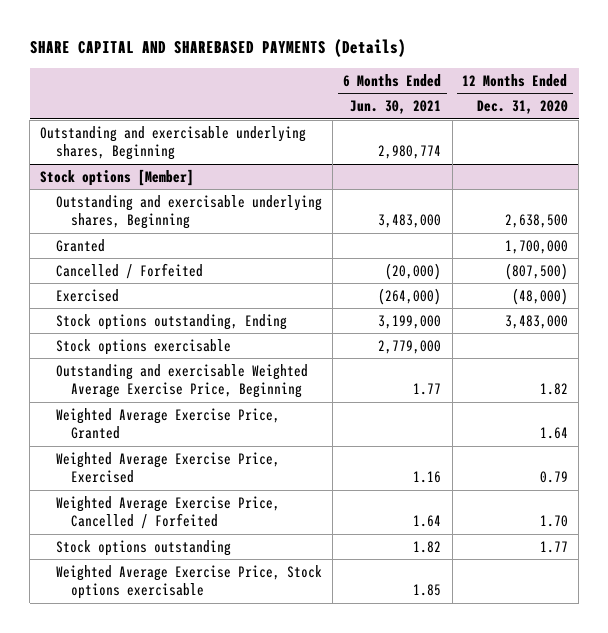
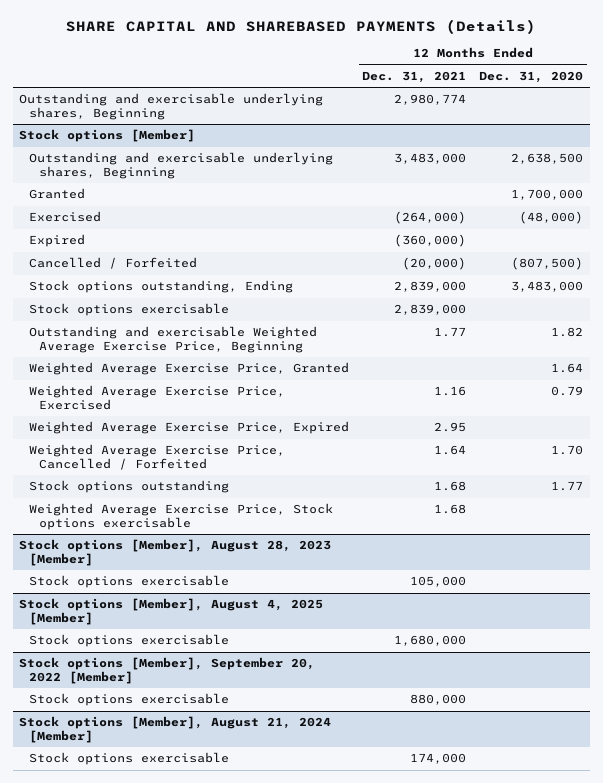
- | 6 Months Ended Jun. 30, 2021 | 12 Months Ended Dec. 31, 2020
+ | 12 Months Ended Dec. 31, 2021 | 12 Months Ended Dec. 31, 2020
@ Stock options [Member]
+ Expired | (360,000) |
moved down: Cancelled / Forfeited | (20,000) | (807,500)
+ Weighted Average Exercise Price, Expired | 2.95 |
+ Stock options [Member], August 28, 2023 [Member]
+ Stock options exercisable | 105,000 |
+ Stock options [Member], August 4, 2025 [Member]
+ Stock options exercisable | 1,680,000 |
+ Stock options [Member], September 20, 2022 [Member]
+ Stock options exercisable | 880,000 |
+ Stock options [Member], August 21, 2024 [Member]
+ Stock options exercisable | 174,000 |

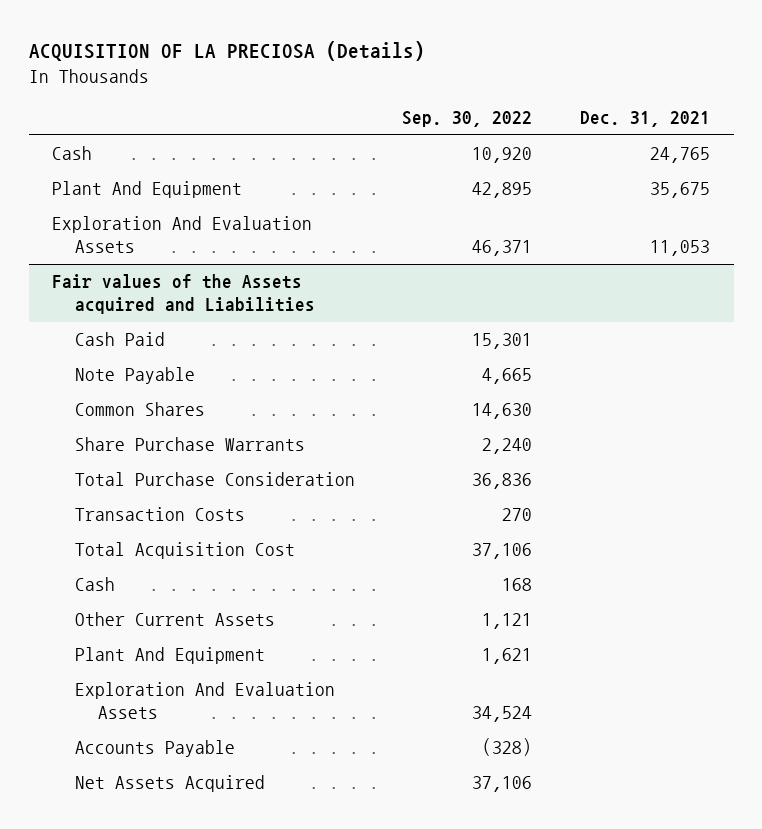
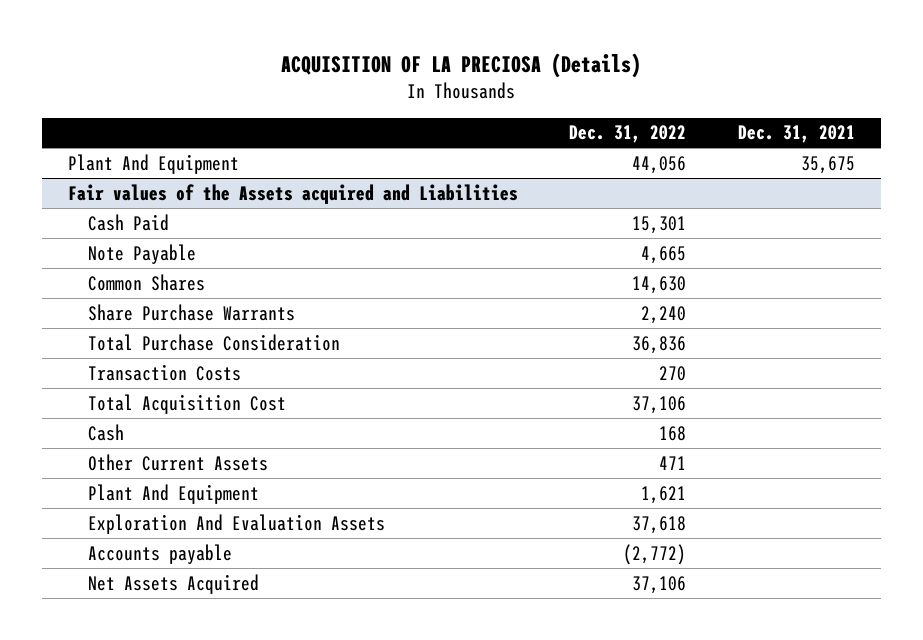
- | Sep. 30, 2022 | Dec. 31, 2021
+ | Dec. 31, 2022 | Dec. 31, 2021
- Cash | 10,920 | 24,765
- Exploration And Evaluation Assets | 46,371 | 11,053
@ Fair values of the Assets acquired and Liabilities
- Accounts Payable | (328) |
+ Accounts payable | (2,772) |

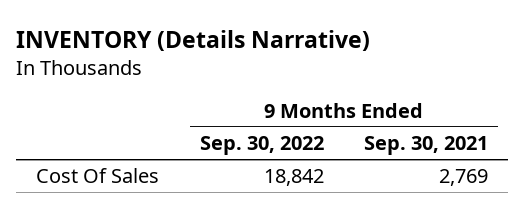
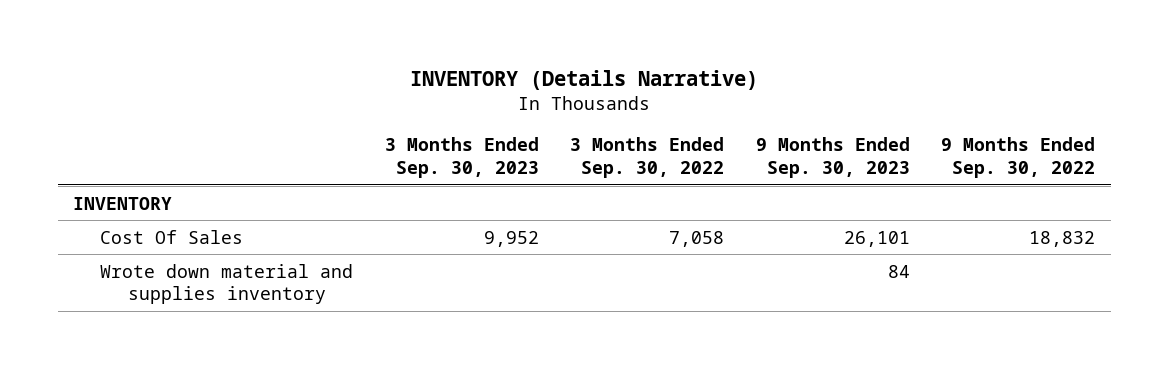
- | 9 Months Ended Sep. 30, 2022 | 9 Months Ended Sep. 30, 2021
+ | 3 Months Ended Sep. 30, 2023 | 3 Months Ended Sep. 30, 2022 | 9 Months Ended Sep. 30, 2023 | 9 Months Ended Sep. 30, 2022
- Cost Of Sales | 18,842 | 2,769
+ INVENTORY
+ Cost Of Sales | 9,952 | 7,058 | 26,101 | 18,832
+ Wrote down material and supplies inventory | | | 84 |

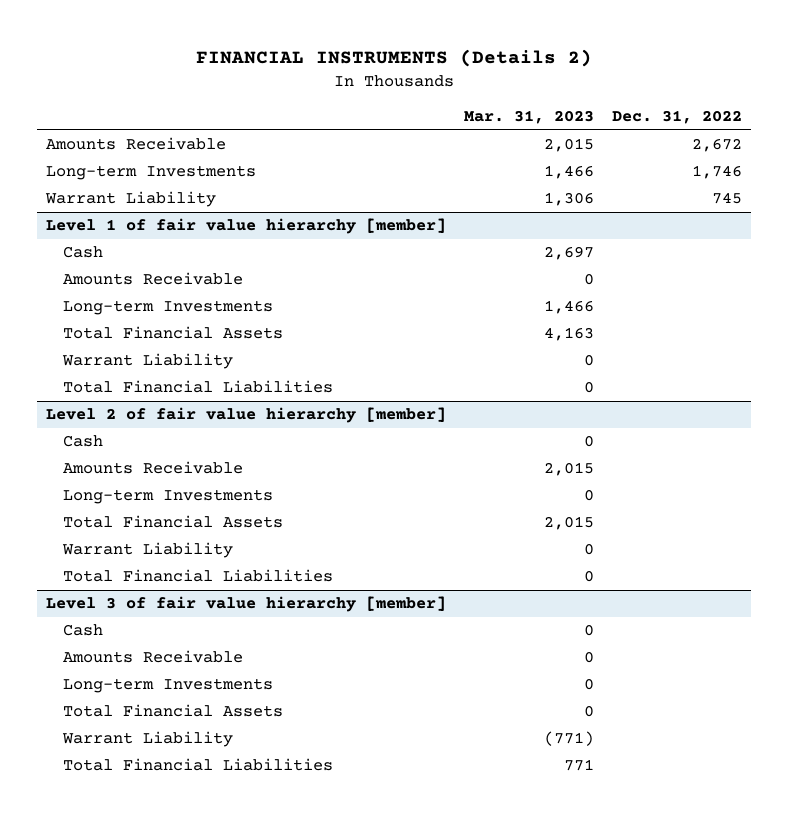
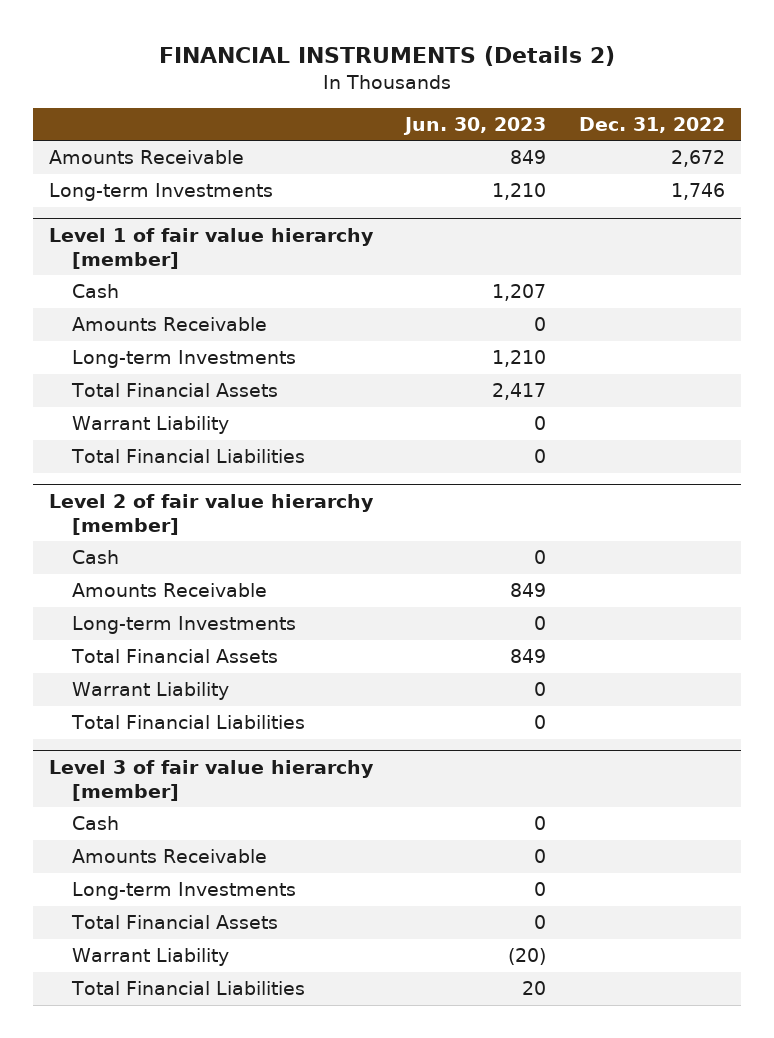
- | Mar. 31, 2023 | Dec. 31, 2022
+ | Jun. 30, 2023 | Dec. 31, 2022
- Warrant Liability | 1,306 | 745

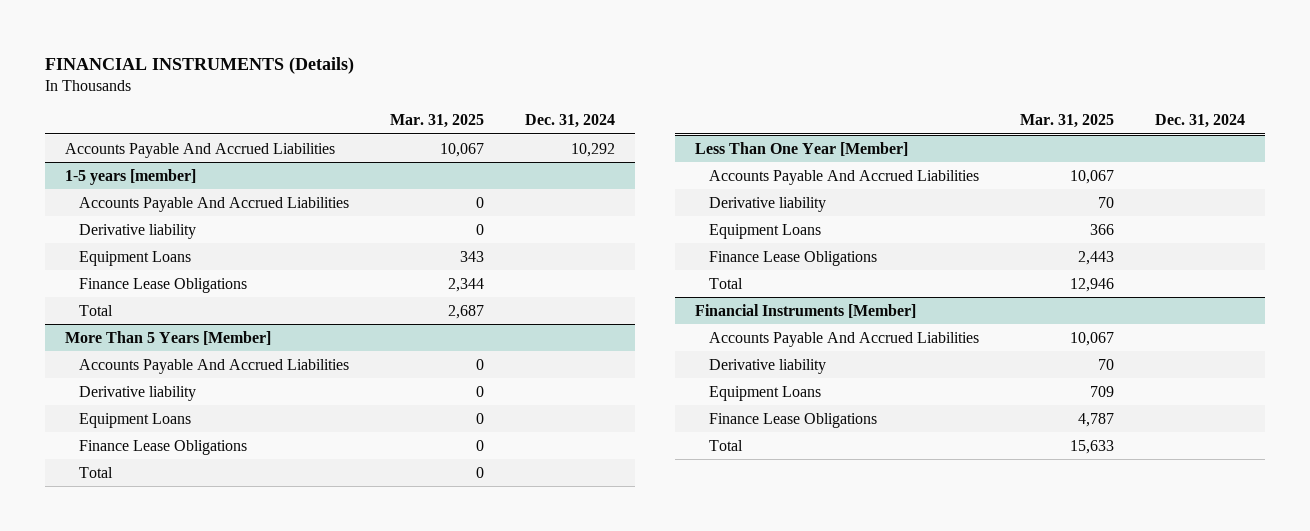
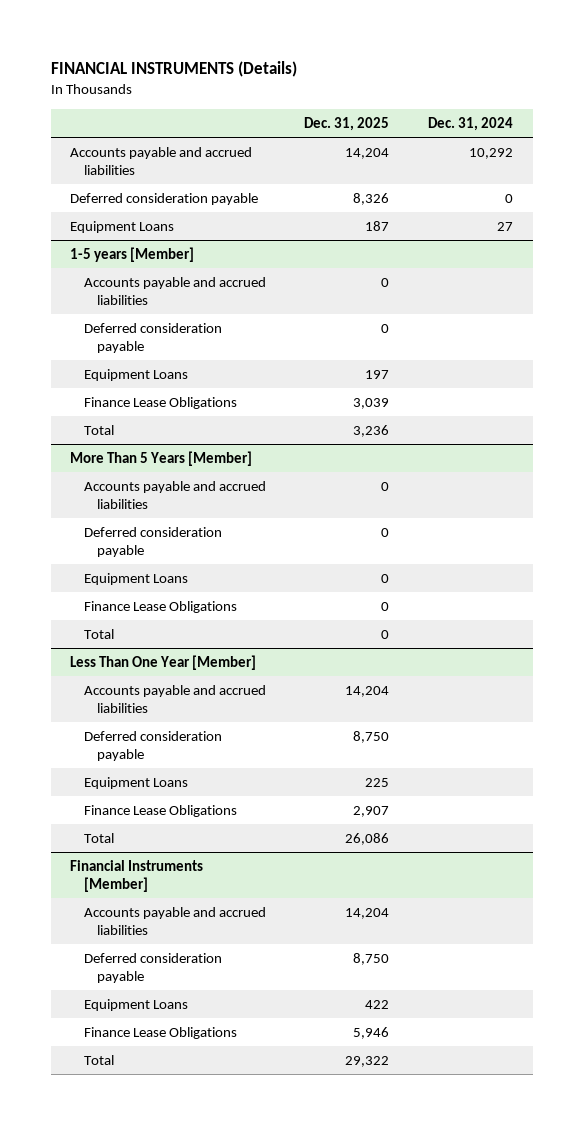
- | Mar. 31, 2025 | Dec. 31, 2024
+ | Dec. 31, 2025 | Dec. 31, 2024
- Accounts Payable And Accrued Liabilities | 10,067 | 10,292
- 1-5 years [member]
- Accounts Payable And Accrued Liabilities | 0 |
- Derivative liability | 0 |
+ Accounts payable and accrued liabilities | 14,204 | 10,292
+ Deferred consideration payable | 8,326 | 0
+ Equipment Loans | 187 | 27
+ 1-5 years [Member]
+ Accounts payable and accrued liabilities | 0 |
+ Deferred consideration payable | 0 |
@ More Than 5 Years [Member]
- Accounts Payable And Accrued Liabilities | 0 |
- Derivative liability | 0 |
+ Accounts payable and accrued liabilities | 0 |
+ Deferred consideration payable | 0 |
@ Less Than One Year [Member]
- Accounts Payable And Accrued Liabilities | 10,067 |
- Derivative liability | 70 |
+ Accounts payable and accrued liabilities | 14,204 |
+ Deferred consideration payable | 8,750 |
@ Financial Instruments [Member]
- Accounts Payable And Accrued Liabilities | 10,067 |
- Derivative liability | 70 |
+ Accounts payable and accrued liabilities | 14,204 |
+ Deferred consideration payable | 8,750 |

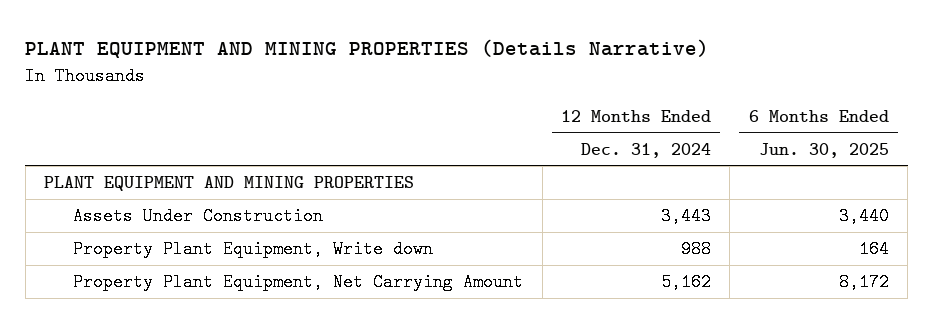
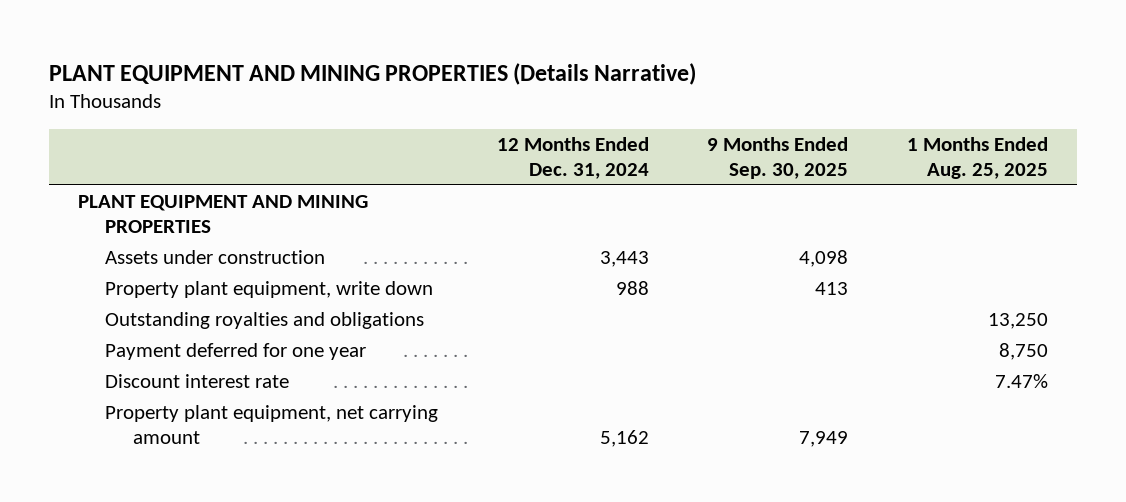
- | 12 Months Ended Dec. 31, 2024 | 6 Months Ended Jun. 30, 2025
+ | 12 Months Ended Dec. 31, 2024 | 9 Months Ended Sep. 30, 2025 | 1 Months Ended Aug. 25, 2025
- Assets Under Construction | 3,443 | 3,440
- Property Plant Equipment, Write down | 988 | 164
- Property Plant Equipment, Net Carrying Amount | 5,162 | 8,172
+ Assets under construction | 3,443 | 4,098 |
+ Property plant equipment, write down | 988 | 413 |
+ Outstanding royalties and obligations | | | 13,250
+ Payment deferred for one year | | | 8,750
+ Discount interest rate | | | 7.47%
+ Property plant equipment, net carrying amount | 5,162 | 7,949 |

